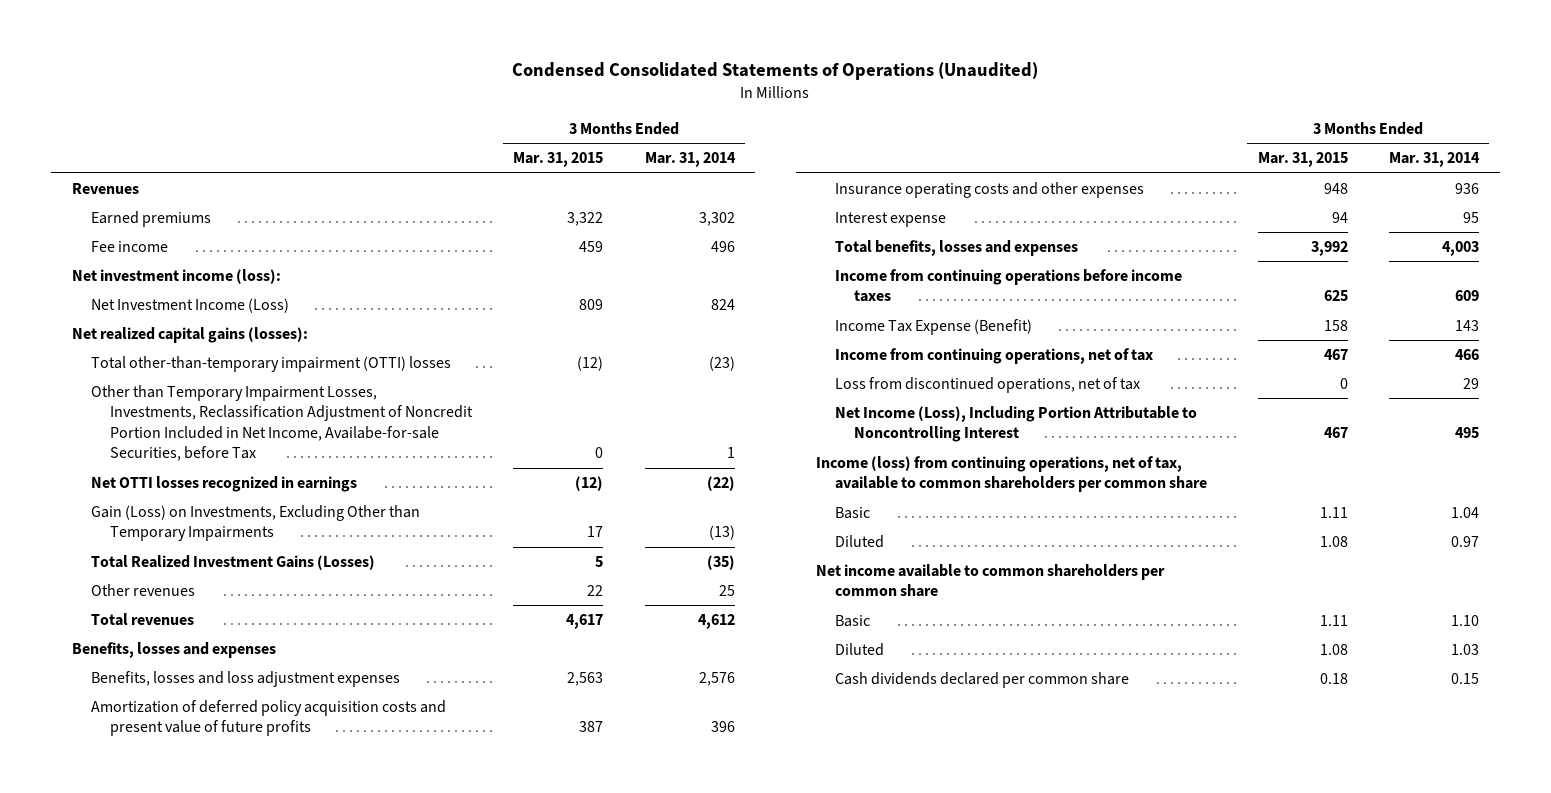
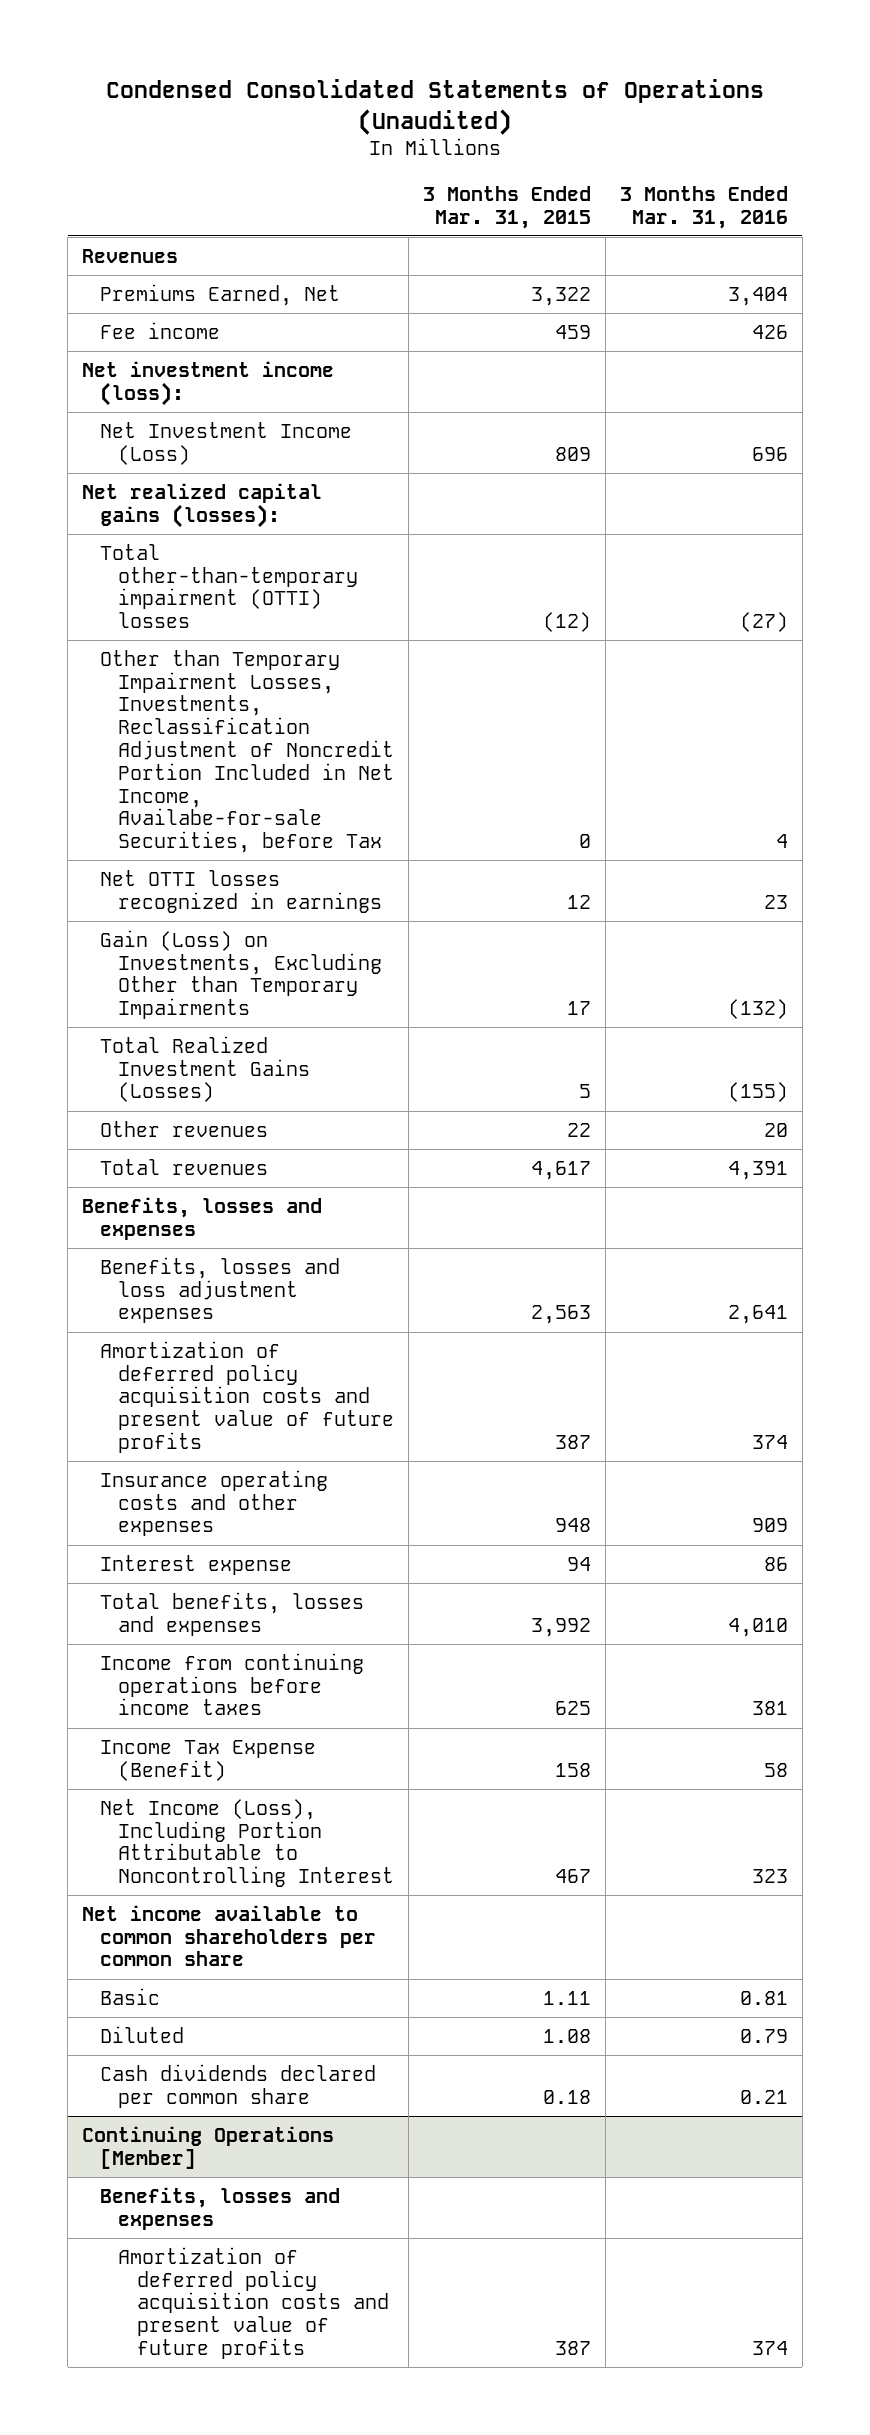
- | 3 Months Ended Mar. 31, 2015 | 3 Months Ended Mar. 31, 2014
+ | 3 Months Ended Mar. 31, 2015 | 3 Months Ended Mar. 31, 2016
- Earned premiums | 3,322 | 3,302
+ Premiums Earned, Net | 3,322 | 3,404
- Net OTTI losses recognized in earnings | (12) | (22)
+ Net OTTI losses recognized in earnings | 12 | 23
- Income from continuing operations, net of tax | 467 | 466
- Loss from discontinued operations, net of tax | 0 | 29
- Income (loss) from continuing operations, net of tax, available to common shareholders per common share
- Basic | 1.11 | 1.04
- Diluted | 1.08 | 0.97
+ Continuing Operations [Member]
+ Benefits, losses and expenses
+ Amortization of deferred policy acquisition costs and present value of future profits | 387 | 374

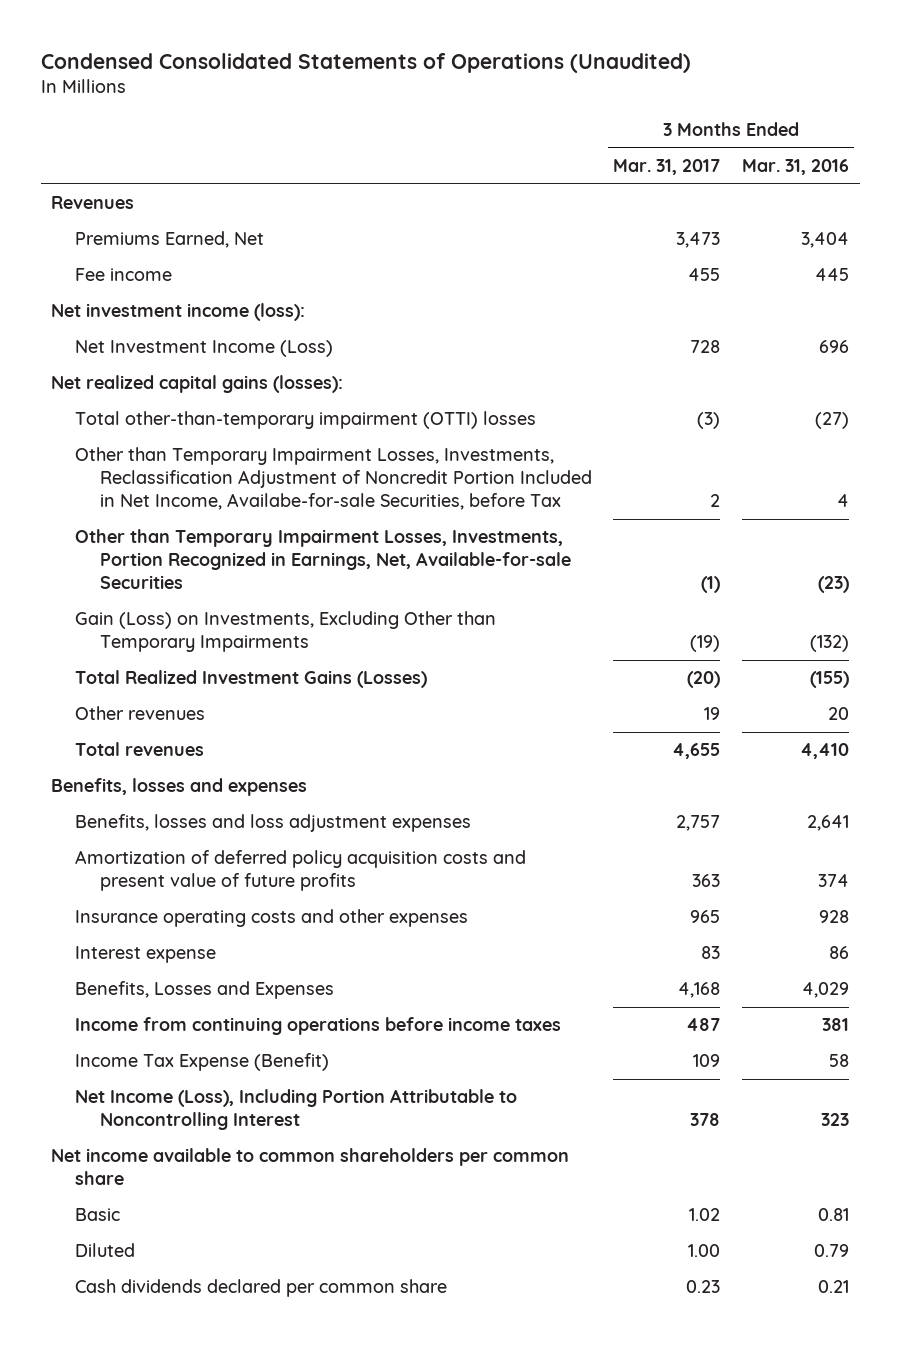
- | 3 Months Ended Mar. 31, 2015 | 3 Months Ended Mar. 31, 2016
+ | 3 Months Ended Mar. 31, 2017 | 3 Months Ended Mar. 31, 2016
- Fee income | 459 | 426
+ Fee income | 455 | 445
- Net OTTI losses recognized in earnings | 12 | 23
+ Other than Temporary Impairment Losses, Investments, Portion Recognized in Earnings, Net, Available-for-sale Securities | (1) | (23)
- Total revenues | 4,617 | 4,391
+ Total revenues | 4,655 | 4,410
- Insurance operating costs and other expenses | 948 | 909
+ Insurance operating costs and other expenses | 965 | 928
- Total benefits, losses and expenses | 3,992 | 4,010
+ Benefits, Losses and Expenses | 4,168 | 4,029
- Continuing Operations [Member]
- Benefits, losses and expenses
- Amortization of deferred policy acquisition costs and present value of future profits | 387 | 374

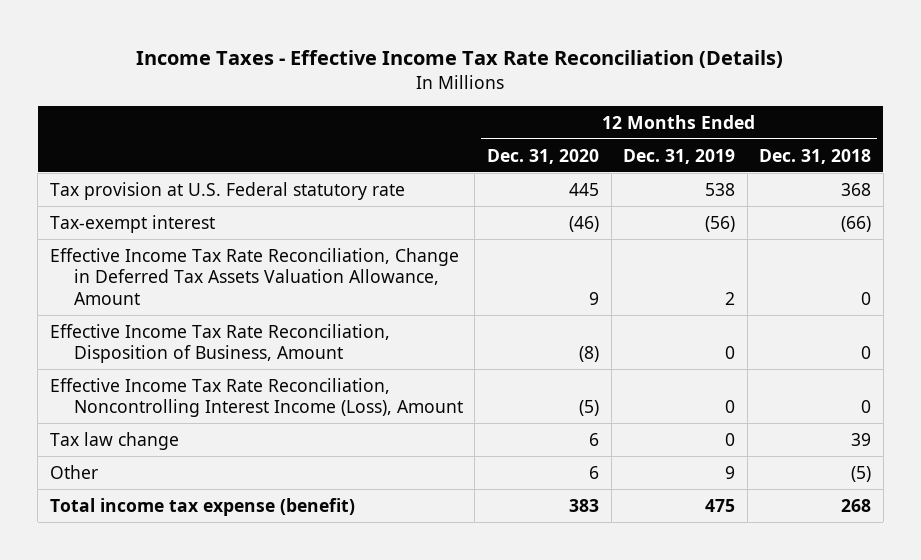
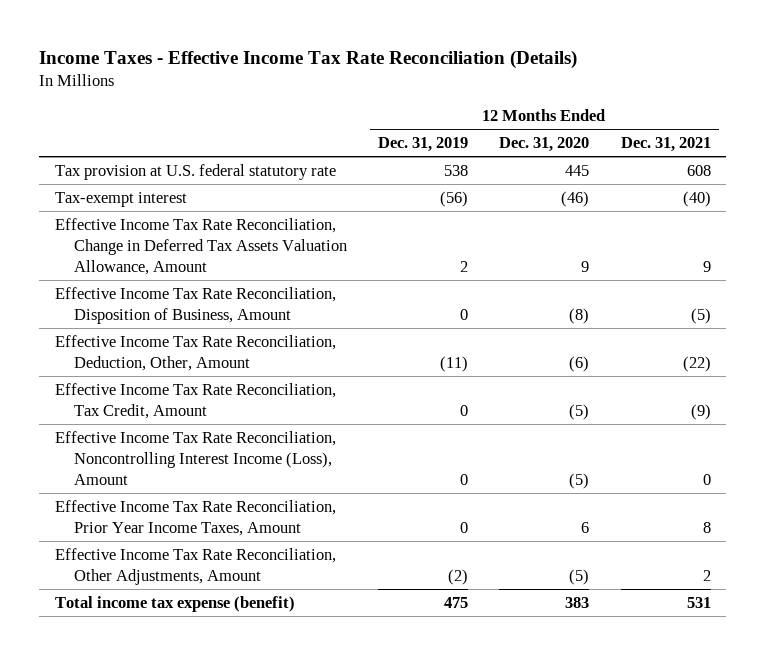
- | 12 Months Ended Dec. 31, 2020 | 12 Months Ended Dec. 31, 2019 | 12 Months Ended Dec. 31, 2018
+ | 12 Months Ended Dec. 31, 2019 | 12 Months Ended Dec. 31, 2020 | 12 Months Ended Dec. 31, 2021
- Tax provision at U.S. Federal statutory rate | 445 | 538 | 368
+ Tax provision at U.S. federal statutory rate | 538 | 445 | 608
+ Effective Income Tax Rate Reconciliation, Deduction, Other, Amount | (11) | (6) | (22)
+ Effective Income Tax Rate Reconciliation, Tax Credit, Amount | 0 | (5) | (9)
- Tax law change | 6 | 0 | 39
- Other | 6 | 9 | (5)
+ Effective Income Tax Rate Reconciliation, Prior Year Income Taxes, Amount | 0 | 6 | 8
+ Effective Income Tax Rate Reconciliation, Other Adjustments, Amount | (2) | (5) | 2

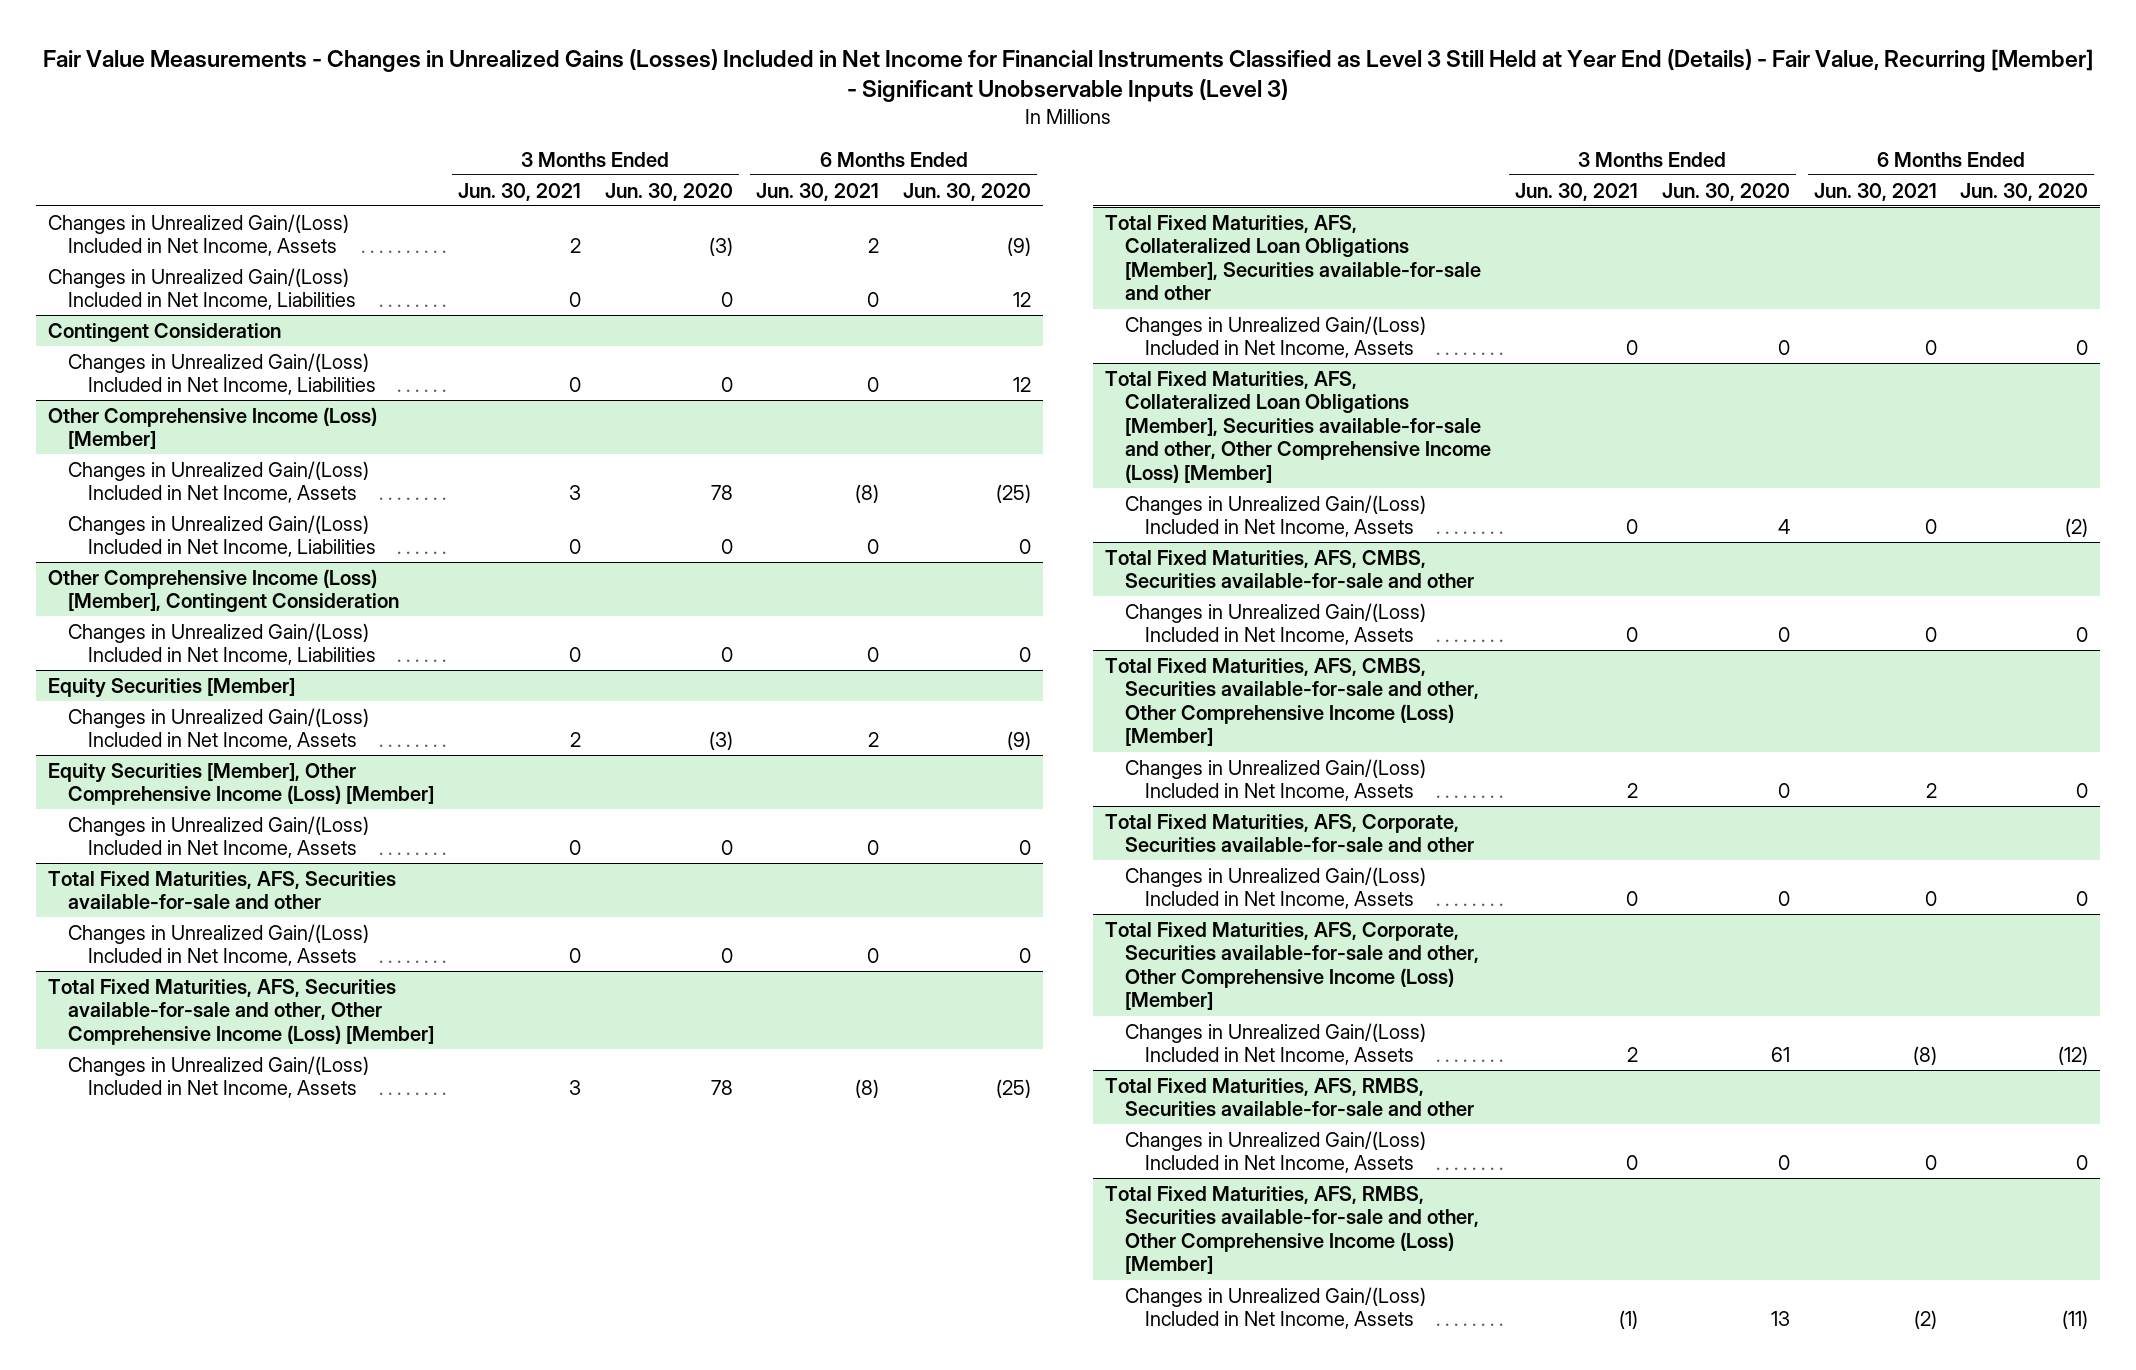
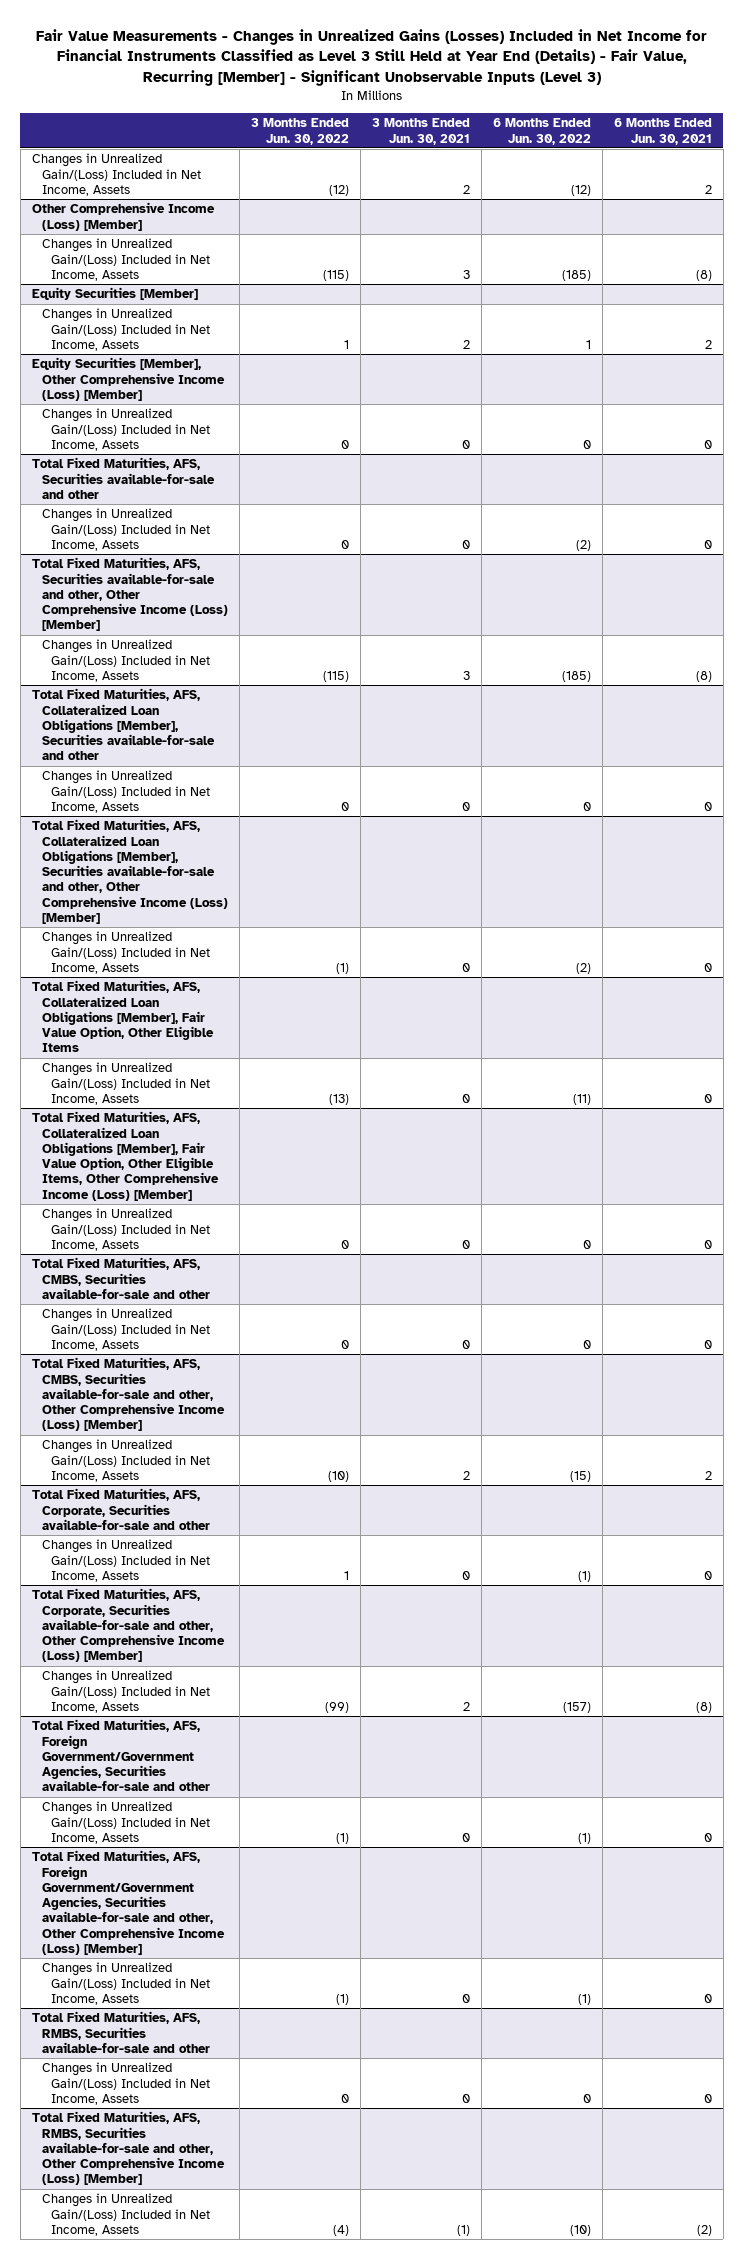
- | 3 Months Ended Jun. 30, 2021 | 3 Months Ended Jun. 30, 2020 | 6 Months Ended Jun. 30, 2021 | 6 Months Ended Jun. 30, 2020
+ | 3 Months Ended Jun. 30, 2022 | 3 Months Ended Jun. 30, 2021 | 6 Months Ended Jun. 30, 2022 | 6 Months Ended Jun. 30, 2021
- Changes in Unrealized Gain/(Loss) Included in Net Income, Liabilities | 0 | 0 | 0 | 12
- Contingent Consideration
- Changes in Unrealized Gain/(Loss) Included in Net Income, Liabilities | 0 | 0 | 0 | 12
@ Other Comprehensive Income (Loss) [Member]
- Changes in Unrealized Gain/(Loss) Included in Net Income, Liabilities | 0 | 0 | 0 | 0
- Other Comprehensive Income (Loss) [Member], Contingent Consideration
- Changes in Unrealized Gain/(Loss) Included in Net Income, Liabilities | 0 | 0 | 0 | 0
+ Total Fixed Maturities, AFS, Collateralized Loan Obligations [Member], Fair Value Option, Other Eligible Items
+ Changes in Unrealized Gain/(Loss) Included in Net Income, Assets | (13) | 0 | (11) | 0
+ Total Fixed Maturities, AFS, Collateralized Loan Obligations [Member], Fair Value Option, Other Eligible Items, Other Comprehensive Income (Loss) [Member]
+ Changes in Unrealized Gain/(Loss) Included in Net Income, Assets | 0 | 0 | 0 | 0
+ Total Fixed Maturities, AFS, Foreign Government/Government Agencies, Securities available-for-sale and other
+ Changes in Unrealized Gain/(Loss) Included in Net Income, Assets | (1) | 0 | (1) | 0
+ Total Fixed Maturities, AFS, Foreign Government/Government Agencies, Securities available-for-sale and other, Other Comprehensive Income (Loss) [Member]
+ Changes in Unrealized Gain/(Loss) Included in Net Income, Assets | (1) | 0 | (1) | 0

